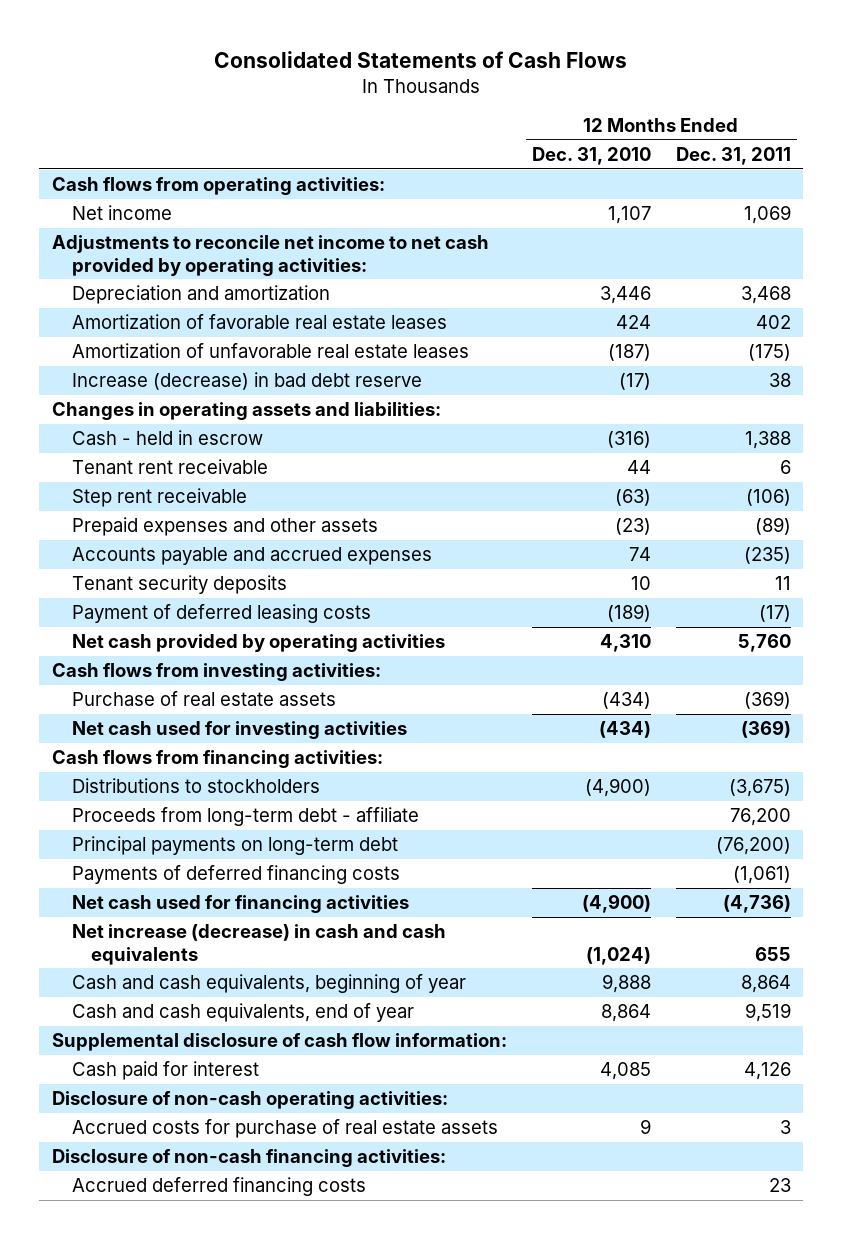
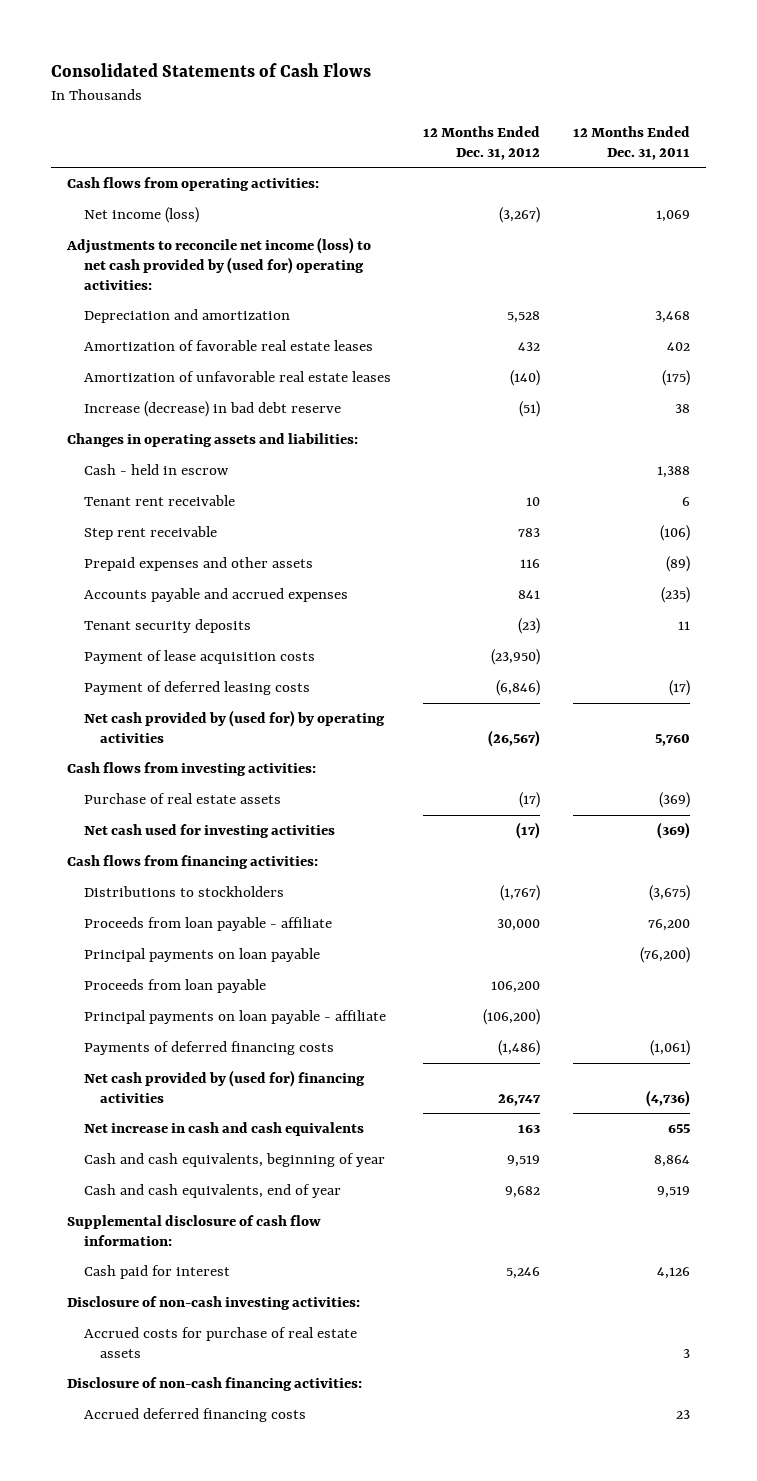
- | 12 Months Ended Dec. 31, 2010 | 12 Months Ended Dec. 31, 2011
+ | 12 Months Ended Dec. 31, 2012 | 12 Months Ended Dec. 31, 2011
- Net income | 1,107 | 1,069
- Adjustments to reconcile net income to net cash provided by operating activities:
+ Net income (loss) | (3,267) | 1,069
+ Adjustments to reconcile net income (loss) to net cash provided by (used for) operating activities:
+ Payment of lease acquisition costs | (23,950) |
- Net cash provided by operating activities | 4,310 | 5,760
+ Net cash provided by (used for) by operating activities | (26,567) | 5,760
- Proceeds from long-term debt - affiliate | | 76,200
- Principal payments on long-term debt | | (76,200)
+ Proceeds from loan payable - affiliate | 30,000 | 76,200
+ Principal payments on loan payable | | (76,200)
+ Proceeds from loan payable | 106,200 |
+ Principal payments on loan payable - affiliate | (106,200) |
- Net cash used for financing activities | (4,900) | (4,736)
- Net increase (decrease) in cash and cash equivalents | (1,024) | 655
+ Net cash provided by (used for) financing activities | 26,747 | (4,736)
+ Net increase in cash and cash equivalents | 163 | 655
- Disclosure of non-cash operating activities:
+ Disclosure of non-cash investing activities:

